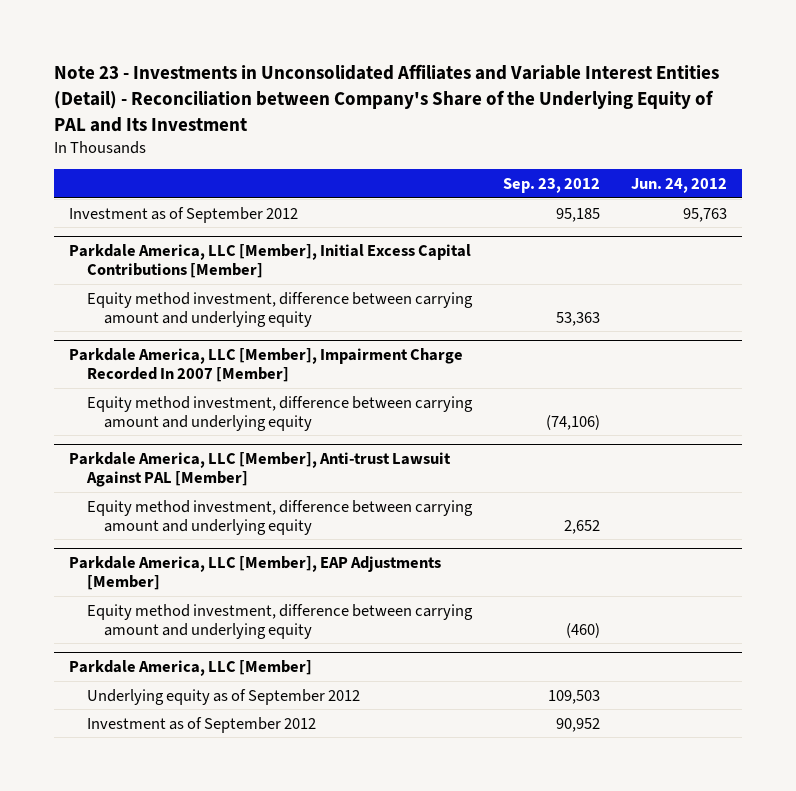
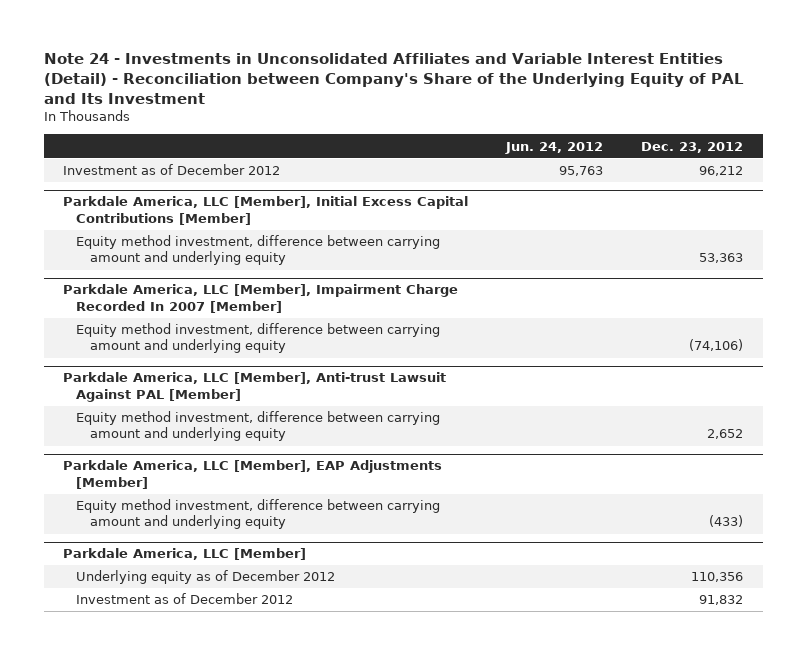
- Note 23 - Investments in Unconsolidated Affiliates and Variable Interest Entities (Detail) - Reconciliation between Company's Share of the Underlying Equity of PAL and Its Investment
+ Note 24 - Investments in Unconsolidated Affiliates and Variable Interest Entities (Detail) - Reconciliation between Company's Share of the Underlying Equity of PAL and Its Investment
- | Sep. 23, 2012 | Jun. 24, 2012
+ | Jun. 24, 2012 | Dec. 23, 2012
- Investment as of September 2012 | 95,185 | 95,763
+ Investment as of December 2012 | 95,763 | 96,212
@ Parkdale America, LLC [Member]
- Underlying equity as of September 2012 | 109,503 |
- Investment as of September 2012 | 90,952 |
+ Underlying equity as of December 2012 | | 110,356
+ Investment as of December 2012 | | 91,832

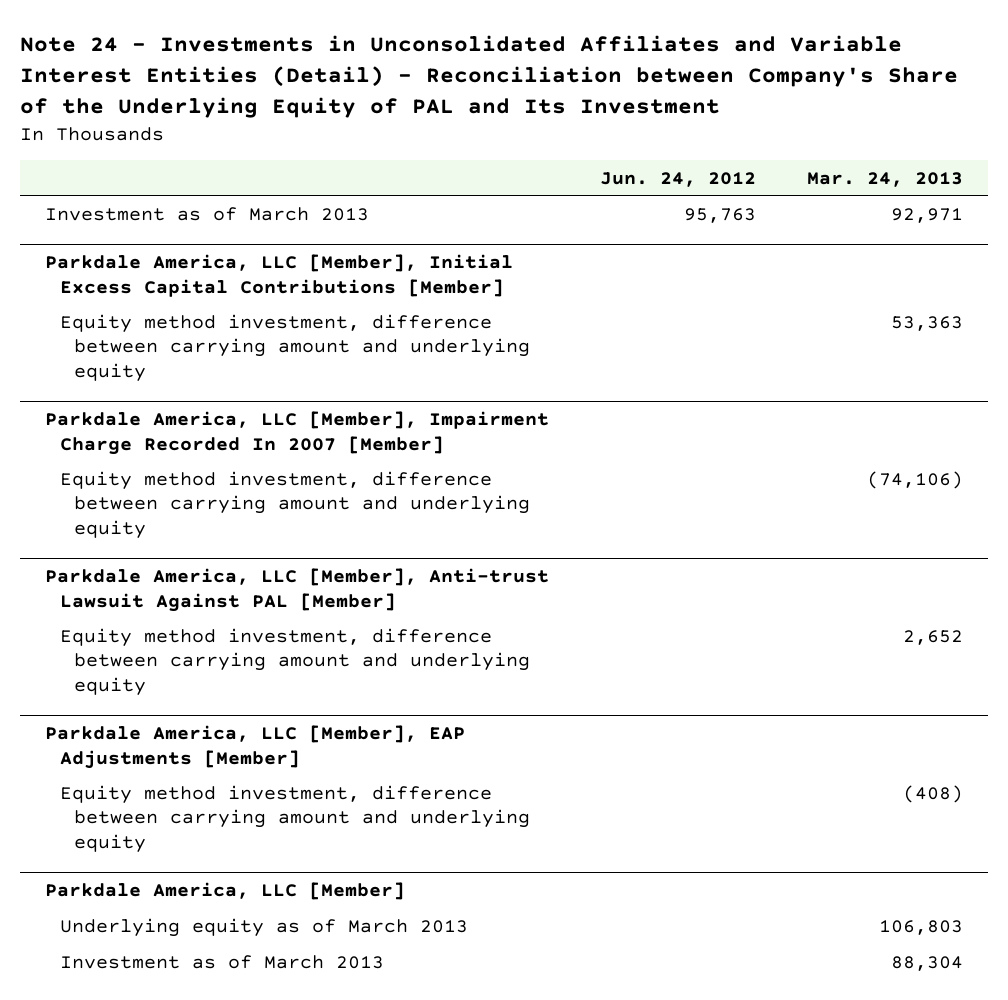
- | Jun. 24, 2012 | Dec. 23, 2012
+ | Jun. 24, 2012 | Mar. 24, 2013
- Investment as of December 2012 | 95,763 | 96,212
+ Investment as of March 2013 | 95,763 | 92,971
@ Parkdale America, LLC [Member]
- Underlying equity as of December 2012 | | 110,356
- Investment as of December 2012 | | 91,832
+ Underlying equity as of March 2013 | | 106,803
+ Investment as of March 2013 | | 88,304

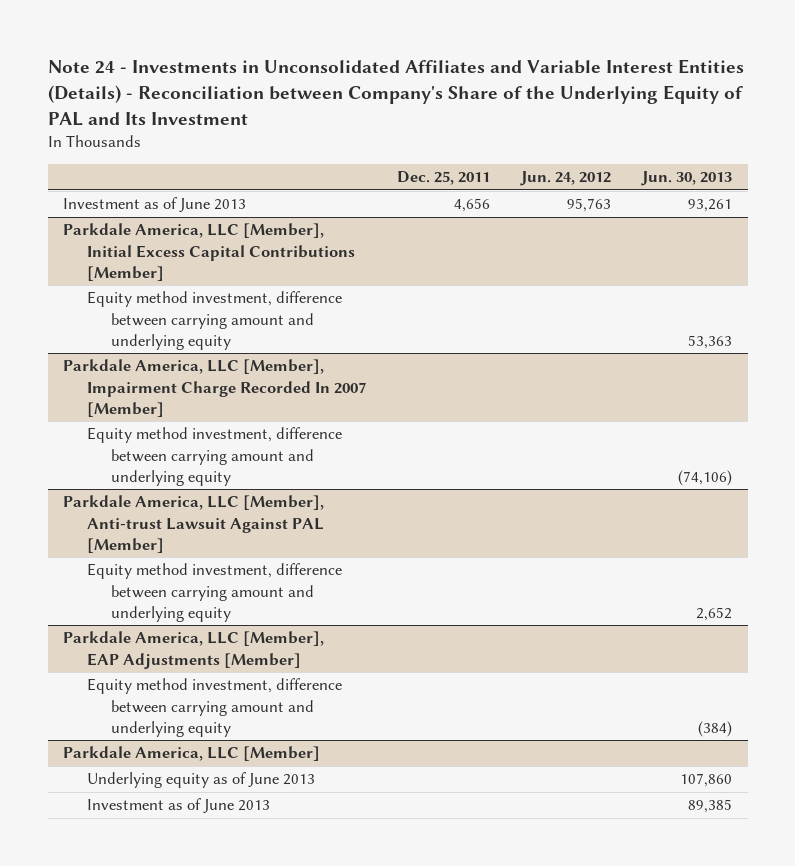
- Note 24 - Investments in Unconsolidated Affiliates and Variable Interest Entities (Detail) - Reconciliation between Company's Share of the Underlying Equity of PAL and Its Investment
+ Note 24 - Investments in Unconsolidated Affiliates and Variable Interest Entities (Details) - Reconciliation between Company's Share of the Underlying Equity of PAL and Its Investment
- | Jun. 24, 2012 | Mar. 24, 2013
+ | Dec. 25, 2011 | Jun. 24, 2012 | Jun. 30, 2013
- Investment as of March 2013 | 95,763 | 92,971
+ Investment as of June 2013 | 4,656 | 95,763 | 93,261
@ Parkdale America, LLC [Member]
- Underlying equity as of March 2013 | | 106,803
- Investment as of March 2013 | | 88,304
+ Underlying equity as of June 2013 | | | 107,860
+ Investment as of June 2013 | | | 89,385

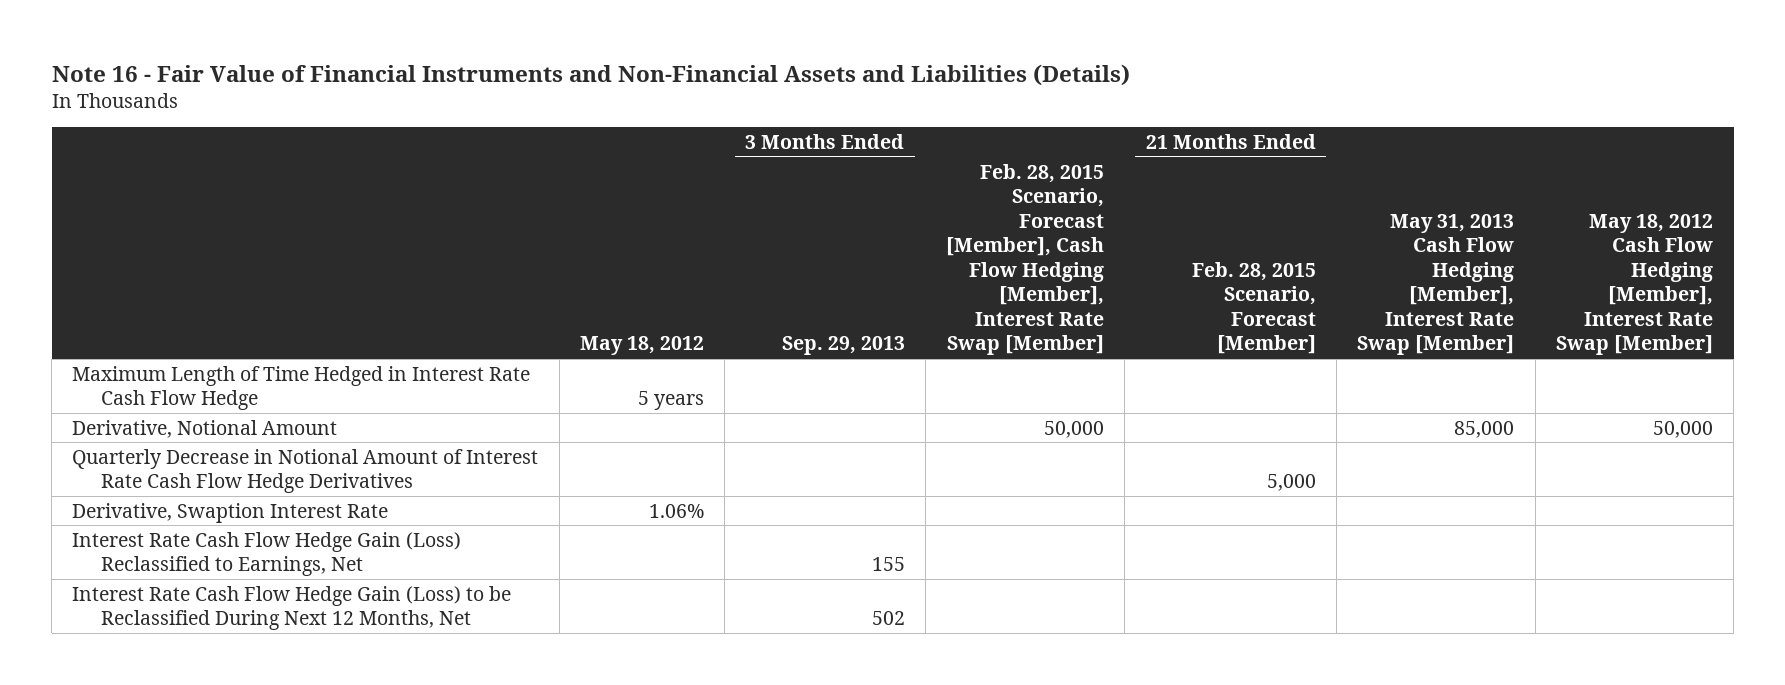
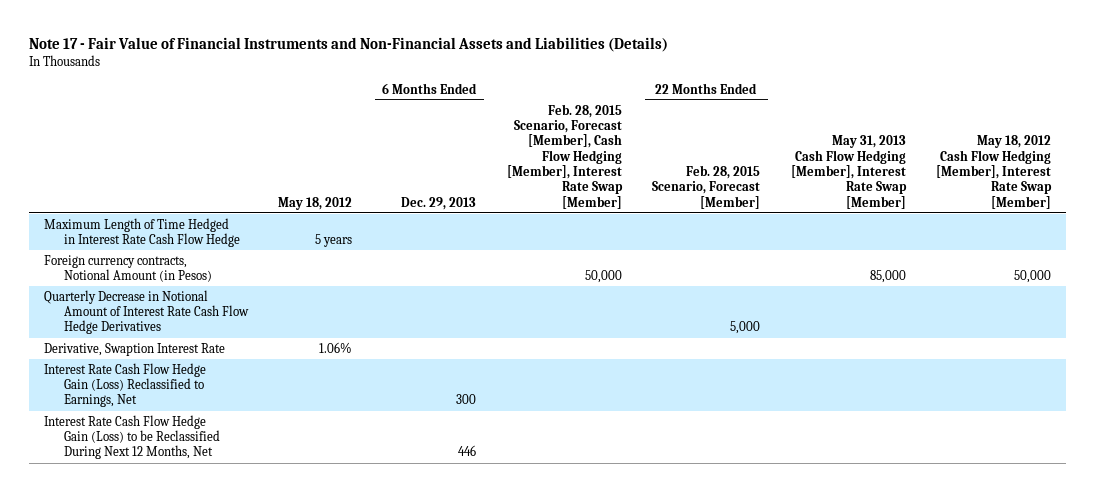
- Note 16 - Fair Value of Financial Instruments and Non-Financial Assets and Liabilities (Details)
+ Note 17 - Fair Value of Financial Instruments and Non-Financial Assets and Liabilities (Details)
- | May 18, 2012 | 3 Months Ended Sep. 29, 2013 | Feb. 28, 2015 Scenario, Forecast [Member], Cash Flow Hedging [Member], Interest Rate Swap [Member] | 21 Months Ended Feb. 28, 2015 Scenario, Forecast [Member] | May 31, 2013 Cash Flow Hedging [Member], Interest Rate Swap [Member] | May 18, 2012 Cash Flow Hedging [Member], Interest Rate Swap [Member]
+ | May 18, 2012 | 6 Months Ended Dec. 29, 2013 | Feb. 28, 2015 Scenario, Forecast [Member], Cash Flow Hedging [Member], Interest Rate Swap [Member] | 22 Months Ended Feb. 28, 2015 Scenario, Forecast [Member] | May 31, 2013 Cash Flow Hedging [Member], Interest Rate Swap [Member] | May 18, 2012 Cash Flow Hedging [Member], Interest Rate Swap [Member]
- Derivative, Notional Amount | | | 50,000 | | 85,000 | 50,000
+ Foreign currency contracts, Notional Amount (in Pesos) | | | 50,000 | | 85,000 | 50,000

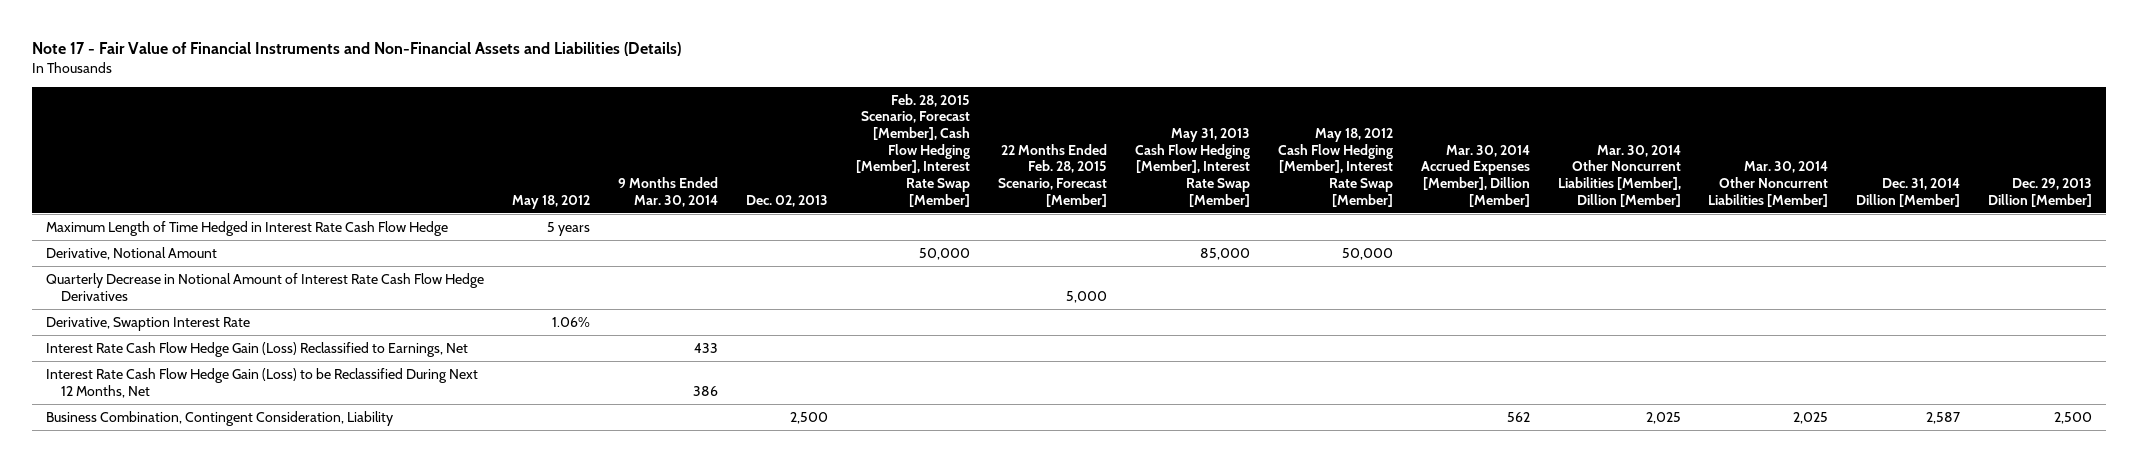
- | May 18, 2012 | 6 Months Ended Dec. 29, 2013 | Feb. 28, 2015 Scenario, Forecast [Member], Cash Flow Hedging [Member], Interest Rate Swap [Member] | 22 Months Ended Feb. 28, 2015 Scenario, Forecast [Member] | May 31, 2013 Cash Flow Hedging [Member], Interest Rate Swap [Member] | May 18, 2012 Cash Flow Hedging [Member], Interest Rate Swap [Member]
+ | May 18, 2012 | 9 Months Ended Mar. 30, 2014 | Dec. 02, 2013 | Feb. 28, 2015 Scenario, Forecast [Member], Cash Flow Hedging [Member], Interest Rate Swap [Member] | 22 Months Ended Feb. 28, 2015 Scenario, Forecast [Member] | May 31, 2013 Cash Flow Hedging [Member], Interest Rate Swap [Member] | May 18, 2012 Cash Flow Hedging [Member], Interest Rate Swap [Member] | Mar. 30, 2014 Accrued Expenses [Member], Dillion [Member] | Mar. 30, 2014 Other Noncurrent Liabilities [Member], Dillion [Member] | Mar. 30, 2014 Other Noncurrent Liabilities [Member] | Dec. 31, 2014 Dillion [Member] | Dec. 29, 2013 Dillion [Member]
- Foreign currency contracts, Notional Amount (in Pesos) | | | 50,000 | | 85,000 | 50,000
+ Derivative, Notional Amount | | | | 50,000 | | 85,000 | 50,000 | | | | |
+ Business Combination, Contingent Consideration, Liability | | | 2,500 | | | | | 562 | 2,025 | 2,025 | 2,587 | 2,500

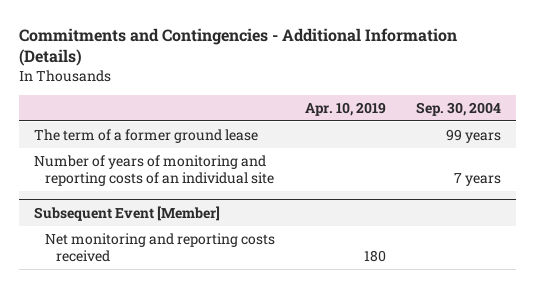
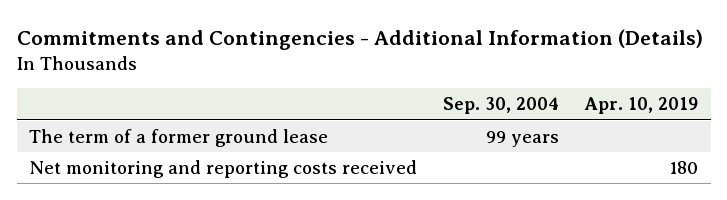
- | Apr. 10, 2019 | Sep. 30, 2004
+ | Sep. 30, 2004 | Apr. 10, 2019
- Number of years of monitoring and reporting costs of an individual site | | 7 years
- Subsequent Event [Member]
- Net monitoring and reporting costs received | 180 |
+ Net monitoring and reporting costs received | | 180

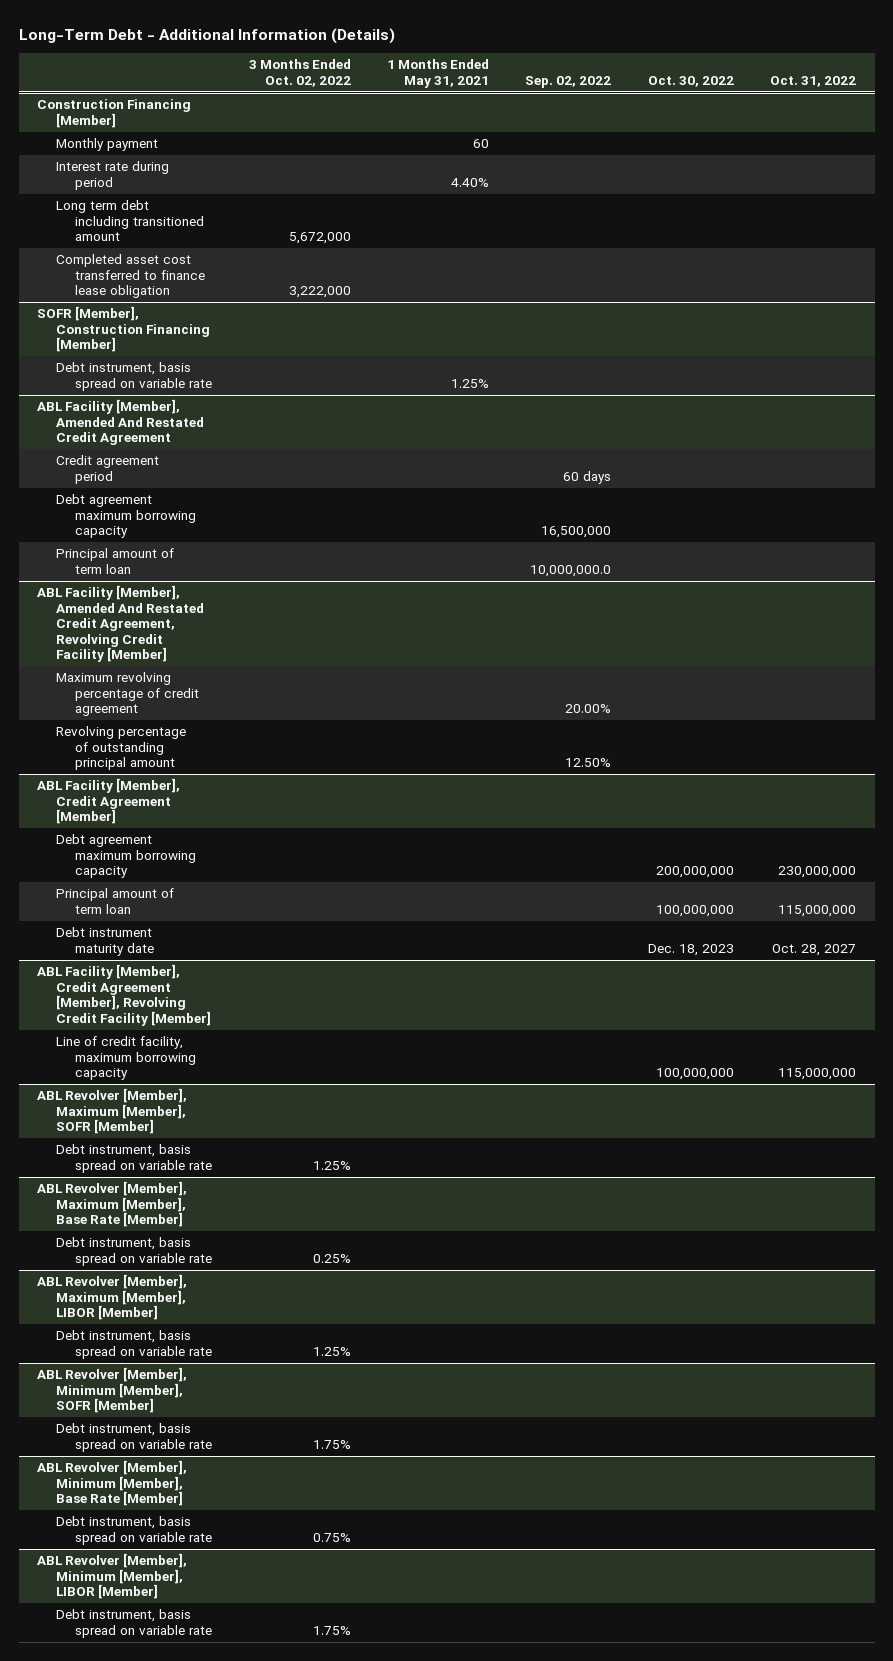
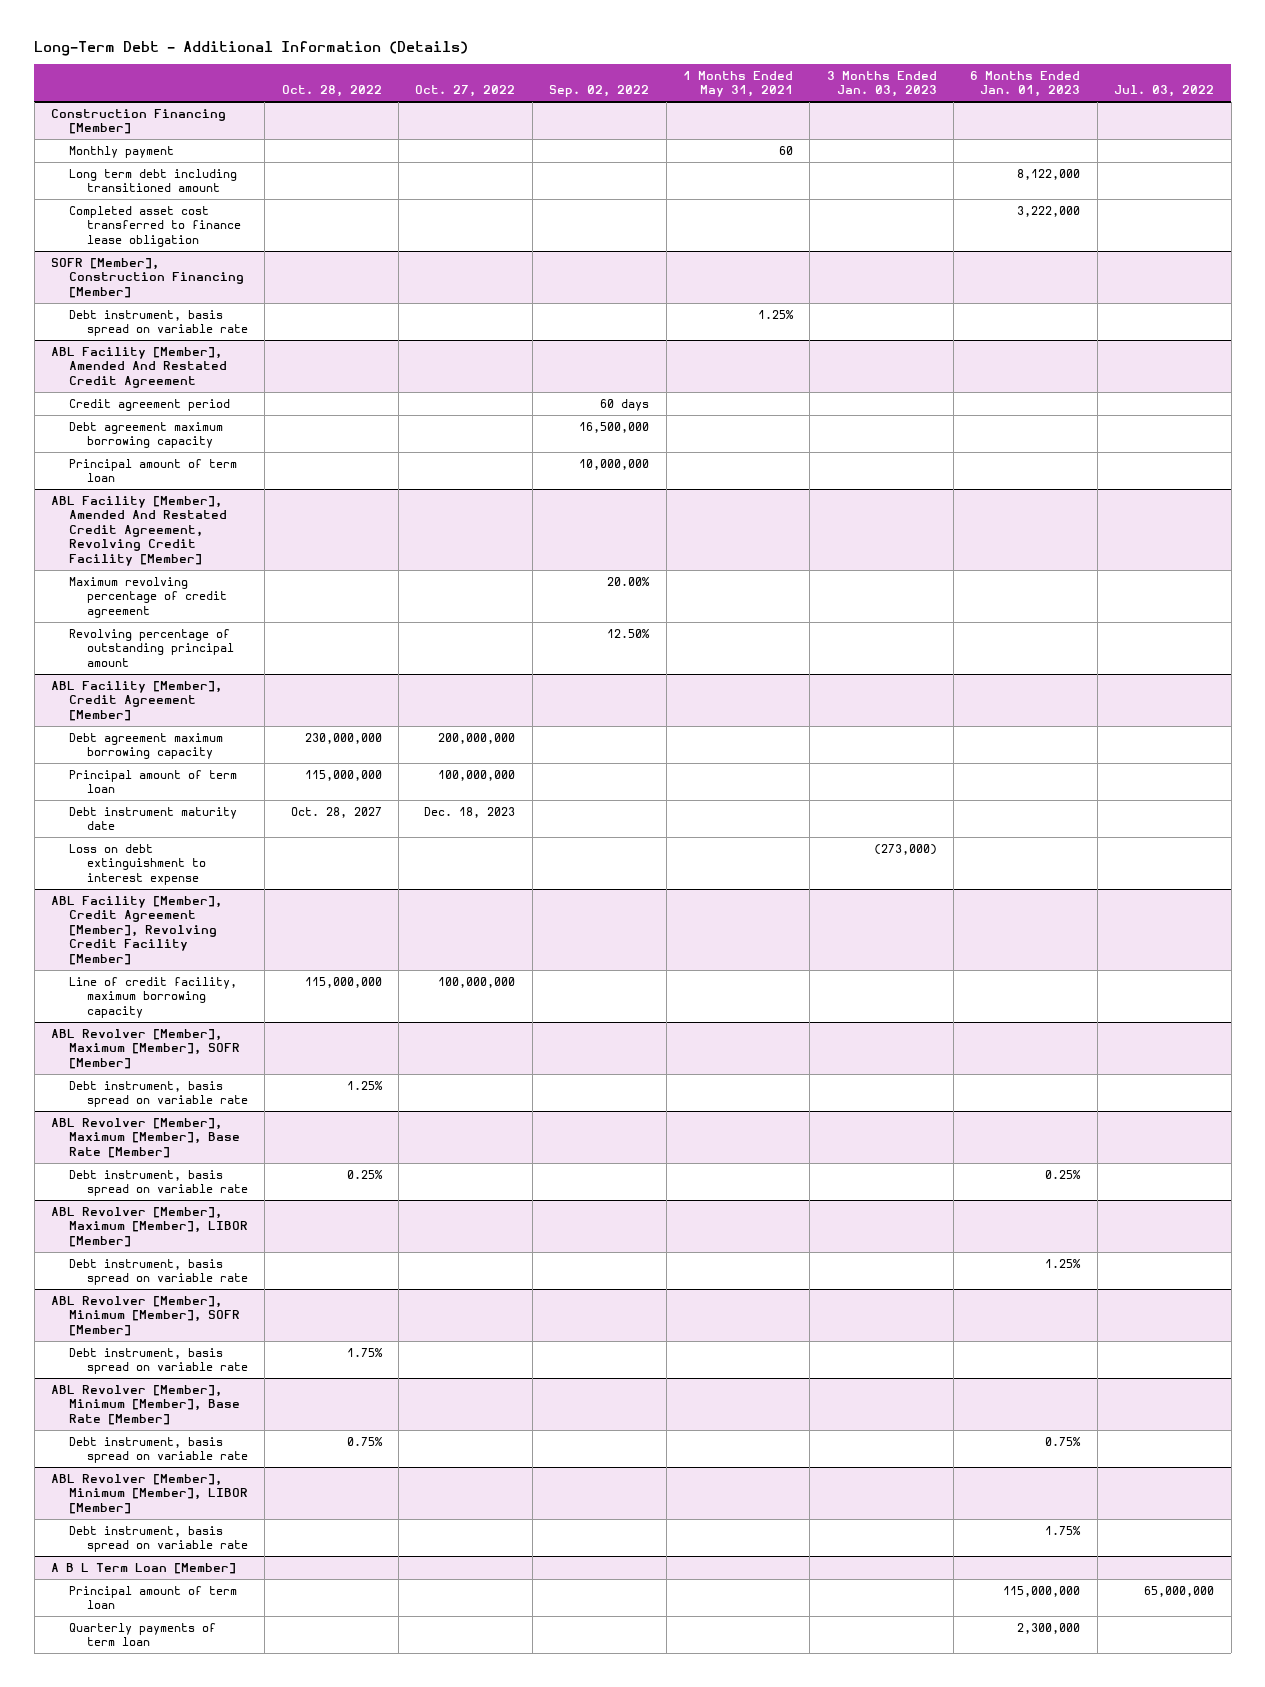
- | 3 Months Ended Oct. 02, 2022 | 1 Months Ended May 31, 2021 | Sep. 02, 2022 | Oct. 30, 2022 | Oct. 31, 2022
+ | Oct. 28, 2022 | Oct. 27, 2022 | Sep. 02, 2022 | 1 Months Ended May 31, 2021 | 3 Months Ended Jan. 03, 2023 | 6 Months Ended Jan. 01, 2023 | Jul. 03, 2022
@ Construction Financing [Member]
- Interest rate during period | | 4.40% | | |
@ ABL Facility [Member], Amended And Restated Credit Agreement
- Principal amount of term loan | | | 10,000,000.0 | |
+ Principal amount of term loan | | | 10,000,000 | | | |
@ ABL Facility [Member], Credit Agreement [Member]
+ Loss on debt extinguishment to interest expense | | | | | (273,000) | |
+ A B L Term Loan [Member]
+ Principal amount of term loan | | | | | | 115,000,000 | 65,000,000
+ Quarterly payments of term loan | | | | | | 2,300,000 |

